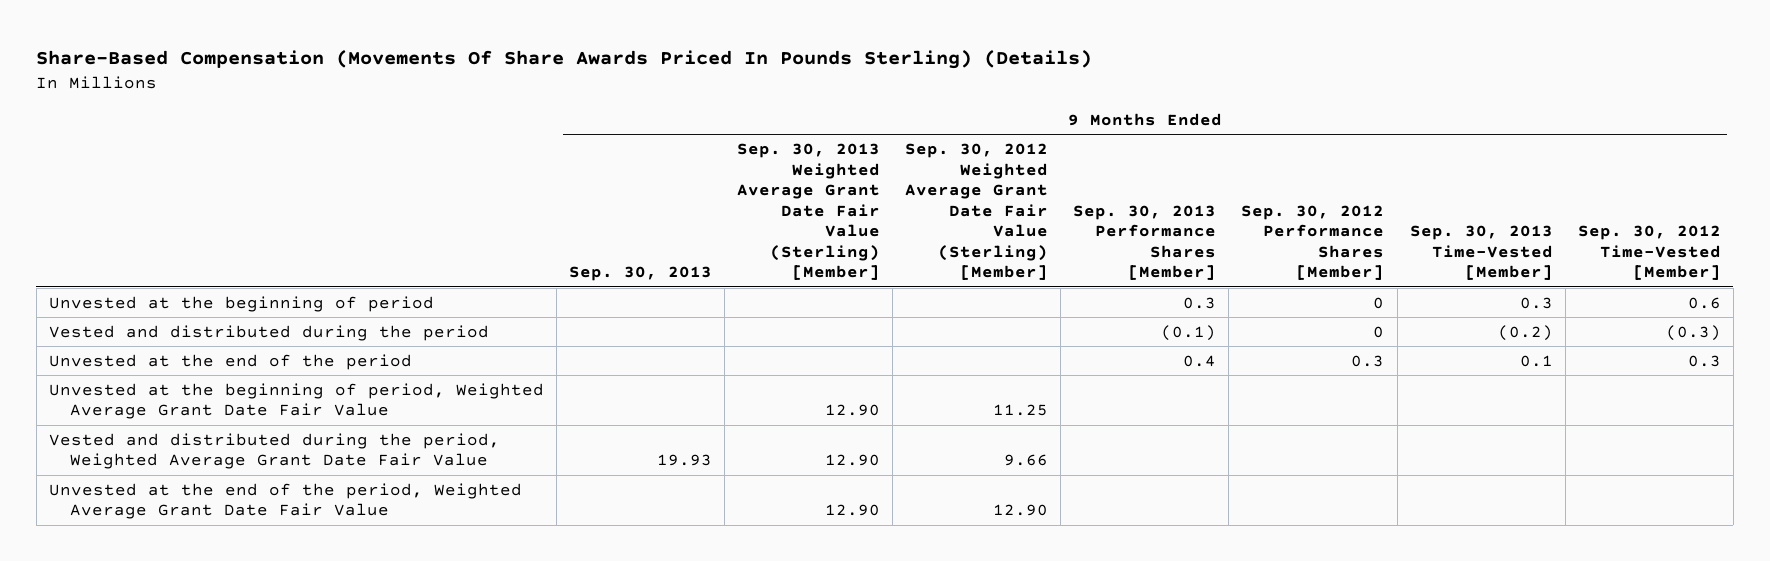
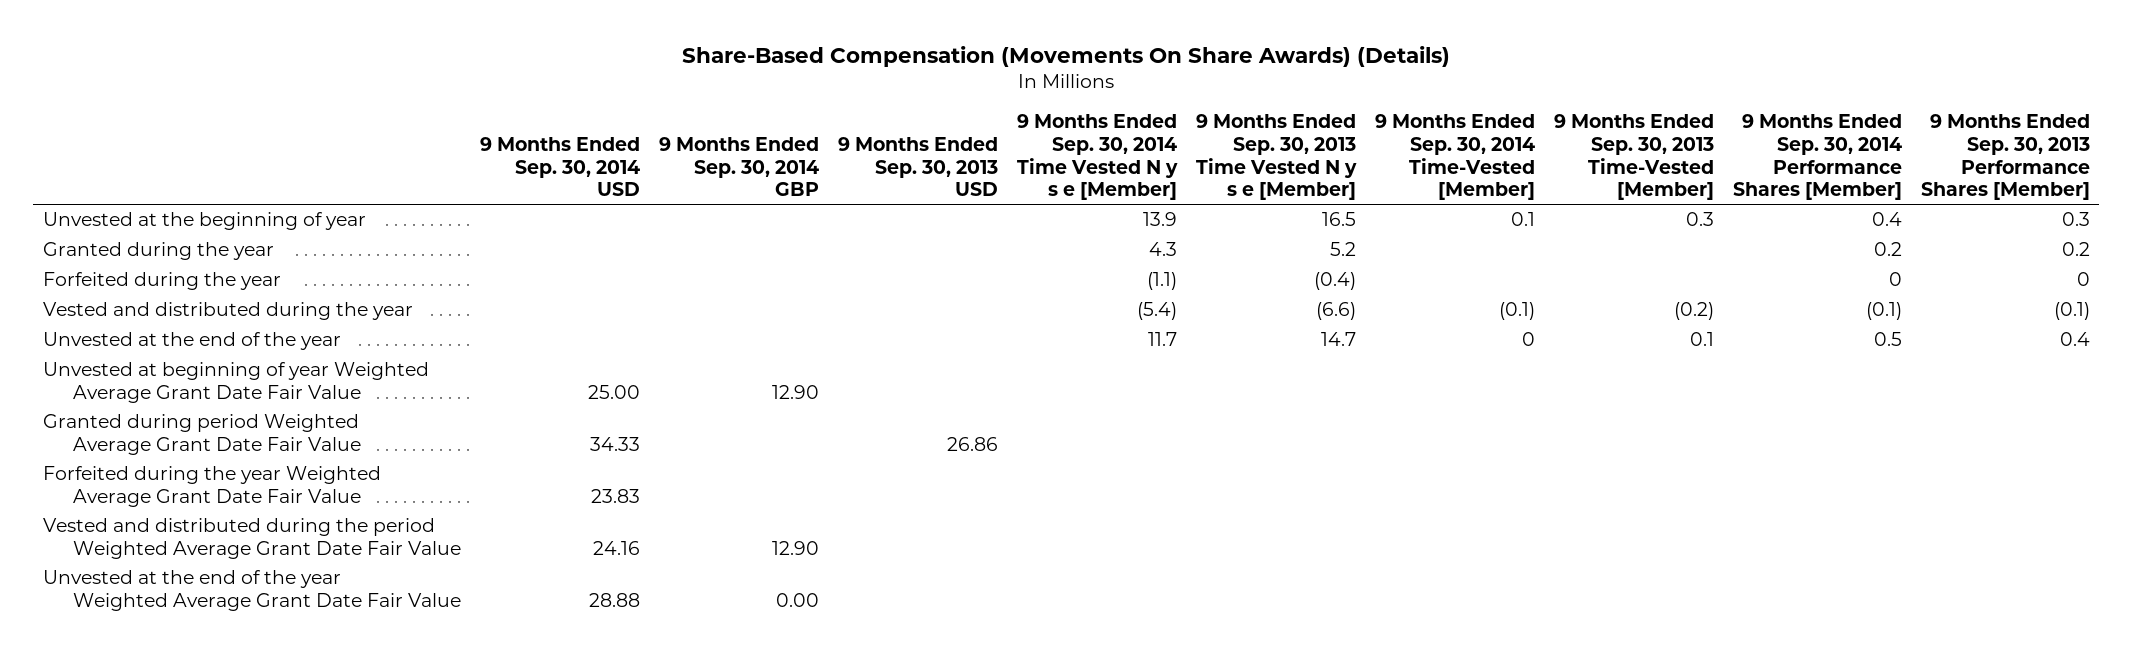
- Share-Based Compensation (Movements Of Share Awards Priced In Pounds Sterling) (Details)
+ Share-Based Compensation (Movements On Share Awards) (Details)
- | 9 Months Ended Sep. 30, 2013 | 9 Months Ended Sep. 30, 2013 Weighted Average Grant Date Fair Value (Sterling) [Member] | 9 Months Ended Sep. 30, 2012 Weighted Average Grant Date Fair Value (Sterling) [Member] | 9 Months Ended Sep. 30, 2013 Performance Shares [Member] | 9 Months Ended Sep. 30, 2012 Performance Shares [Member] | 9 Months Ended Sep. 30, 2013 Time-Vested [Member] | 9 Months Ended Sep. 30, 2012 Time-Vested [Member]
+ | 9 Months Ended Sep. 30, 2014 USD | 9 Months Ended Sep. 30, 2014 GBP | 9 Months Ended Sep. 30, 2013 USD | 9 Months Ended Sep. 30, 2014 Time Vested N y s e [Member] | 9 Months Ended Sep. 30, 2013 Time Vested N y s e [Member] | 9 Months Ended Sep. 30, 2014 Time-Vested [Member] | 9 Months Ended Sep. 30, 2013 Time-Vested [Member] | 9 Months Ended Sep. 30, 2014 Performance Shares [Member] | 9 Months Ended Sep. 30, 2013 Performance Shares [Member]
- Unvested at the beginning of period | | | | 0.3 | 0 | 0.3 | 0.6
- Vested and distributed during the period | | | | (0.1) | 0 | (0.2) | (0.3)
- Unvested at the end of the period | | | | 0.4 | 0.3 | 0.1 | 0.3
- Unvested at the beginning of period, Weighted Average Grant Date Fair Value | | 12.90 | 11.25 | | | |
- Vested and distributed during the period, Weighted Average Grant Date Fair Value | 19.93 | 12.90 | 9.66 | | | |
- Unvested at the end of the period, Weighted Average Grant Date Fair Value | | 12.90 | 12.90 | | | |
+ Unvested at the beginning of year | | | | 13.9 | 16.5 | 0.1 | 0.3 | 0.4 | 0.3
+ Granted during the year | | | | 4.3 | 5.2 | | | 0.2 | 0.2
+ Forfeited during the year | | | | (1.1) | (0.4) | | | 0 | 0
+ Vested and distributed during the year | | | | (5.4) | (6.6) | (0.1) | (0.2) | (0.1) | (0.1)
+ Unvested at the end of the year | | | | 11.7 | 14.7 | 0 | 0.1 | 0.5 | 0.4
+ Unvested at beginning of year Weighted Average Grant Date Fair Value | 25.00 | 12.90 | | | | | | |
+ Granted during period Weighted Average Grant Date Fair Value | 34.33 | | 26.86 | | | | | |
+ Forfeited during the year Weighted Average Grant Date Fair Value | 23.83 | | | | | | | |
+ Vested and distributed during the period Weighted Average Grant Date Fair Value | 24.16 | 12.90 | | | | | | |
+ Unvested at the end of the year Weighted Average Grant Date Fair Value | 28.88 | 0.00 | | | | | | |

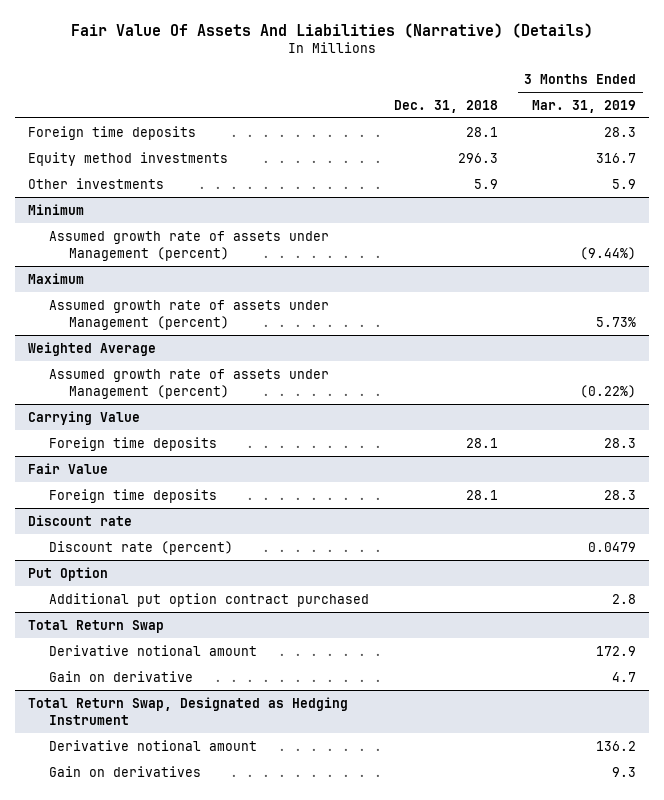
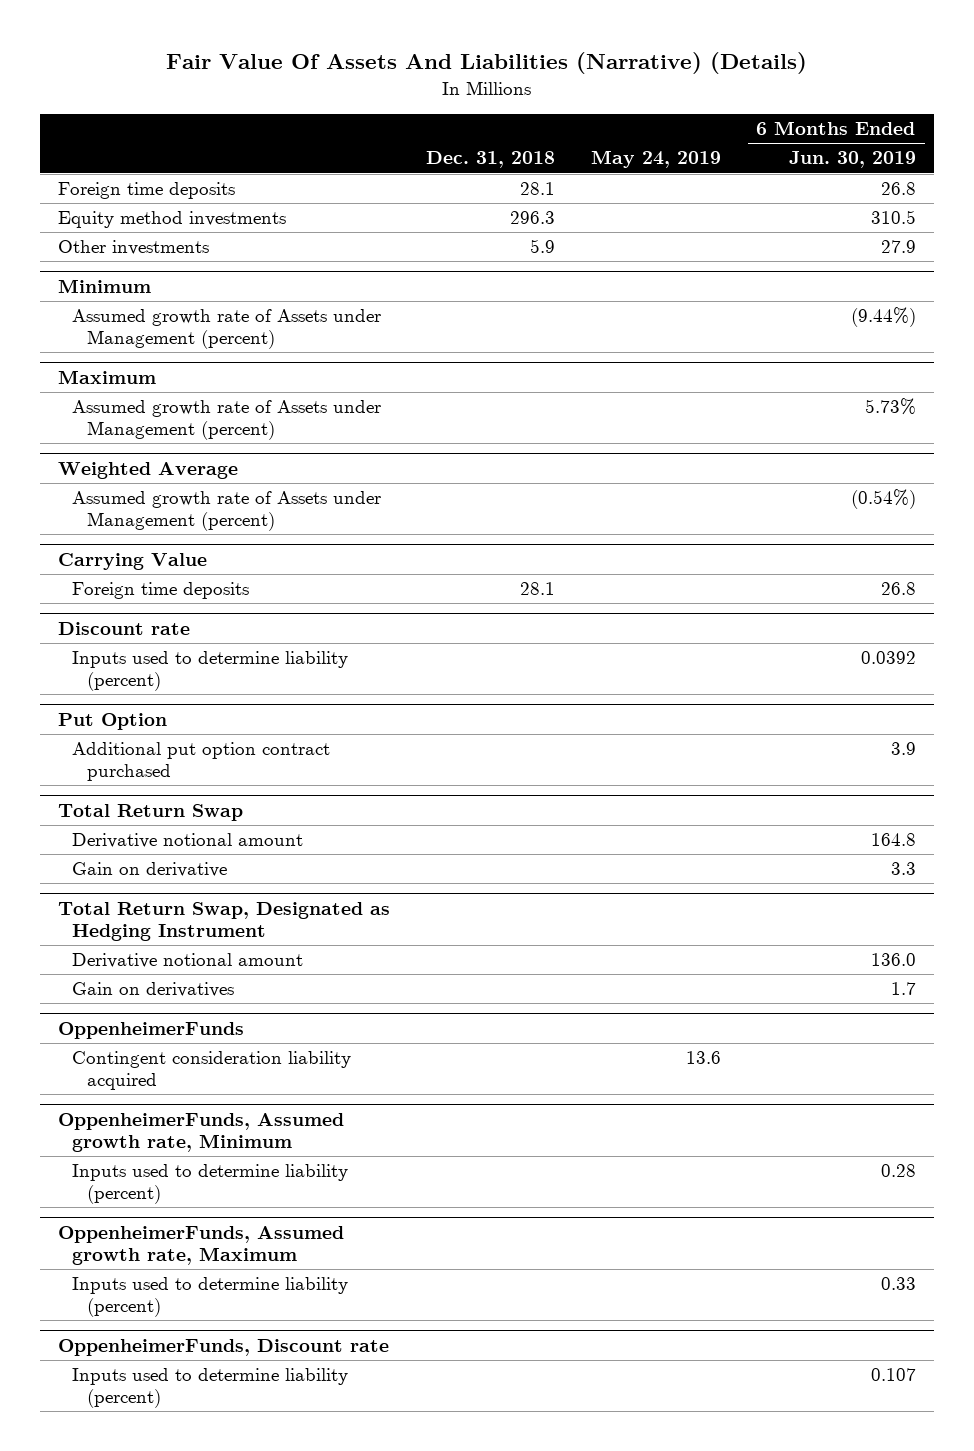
- | Dec. 31, 2018 | 3 Months Ended Mar. 31, 2019
+ | Dec. 31, 2018 | May 24, 2019 | 6 Months Ended Jun. 30, 2019
@ Minimum
- Assumed growth rate of assets under Management (percent) | | (9.44%)
+ Assumed growth rate of Assets under Management (percent) | | | (9.44%)
@ Maximum
- Assumed growth rate of assets under Management (percent) | | 5.73%
+ Assumed growth rate of Assets under Management (percent) | | | 5.73%
@ Weighted Average
- Assumed growth rate of assets under Management (percent) | | (0.22%)
+ Assumed growth rate of Assets under Management (percent) | | | (0.54%)
- Fair Value
- Foreign time deposits | 28.1 | 28.3
@ Discount rate
- Discount rate (percent) | | 0.0479
+ Inputs used to determine liability (percent) | | | 0.0392
+ OppenheimerFunds
+ Contingent consideration liability acquired | | 13.6 |
+ OppenheimerFunds, Assumed growth rate, Minimum
+ Inputs used to determine liability (percent) | | | 0.28
+ OppenheimerFunds, Assumed growth rate, Maximum
+ Inputs used to determine liability (percent) | | | 0.33
+ OppenheimerFunds, Discount rate
+ Inputs used to determine liability (percent) | | | 0.107

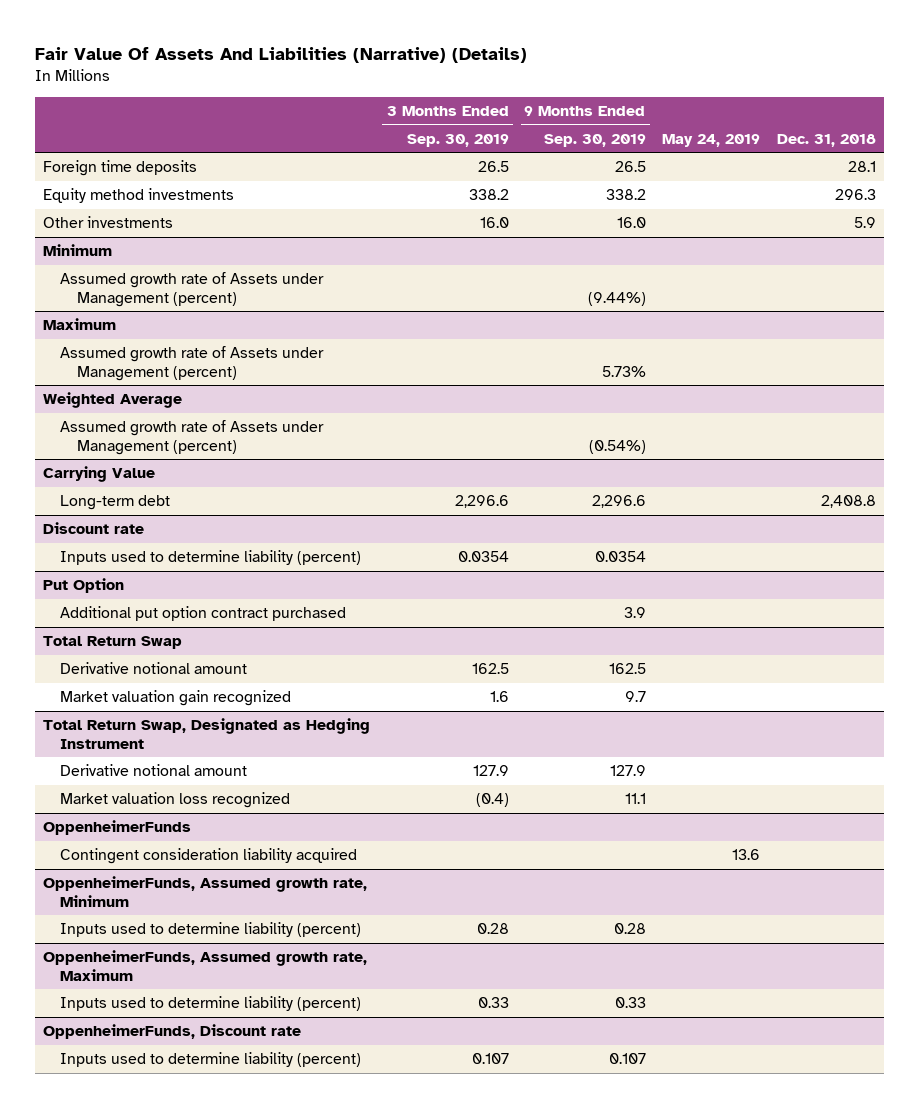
- | Dec. 31, 2018 | May 24, 2019 | 6 Months Ended Jun. 30, 2019
+ | 3 Months Ended Sep. 30, 2019 | 9 Months Ended Sep. 30, 2019 | May 24, 2019 | Dec. 31, 2018
@ Carrying Value
- Foreign time deposits | 28.1 | | 26.8
+ Long-term debt | 2,296.6 | 2,296.6 | | 2,408.8
@ Total Return Swap
- Gain on derivative | | | 3.3
+ Market valuation gain recognized | 1.6 | 9.7 | |
@ Total Return Swap, Designated as Hedging Instrument
- Gain on derivatives | | | 1.7
+ Market valuation loss recognized | (0.4) | 11.1 | |

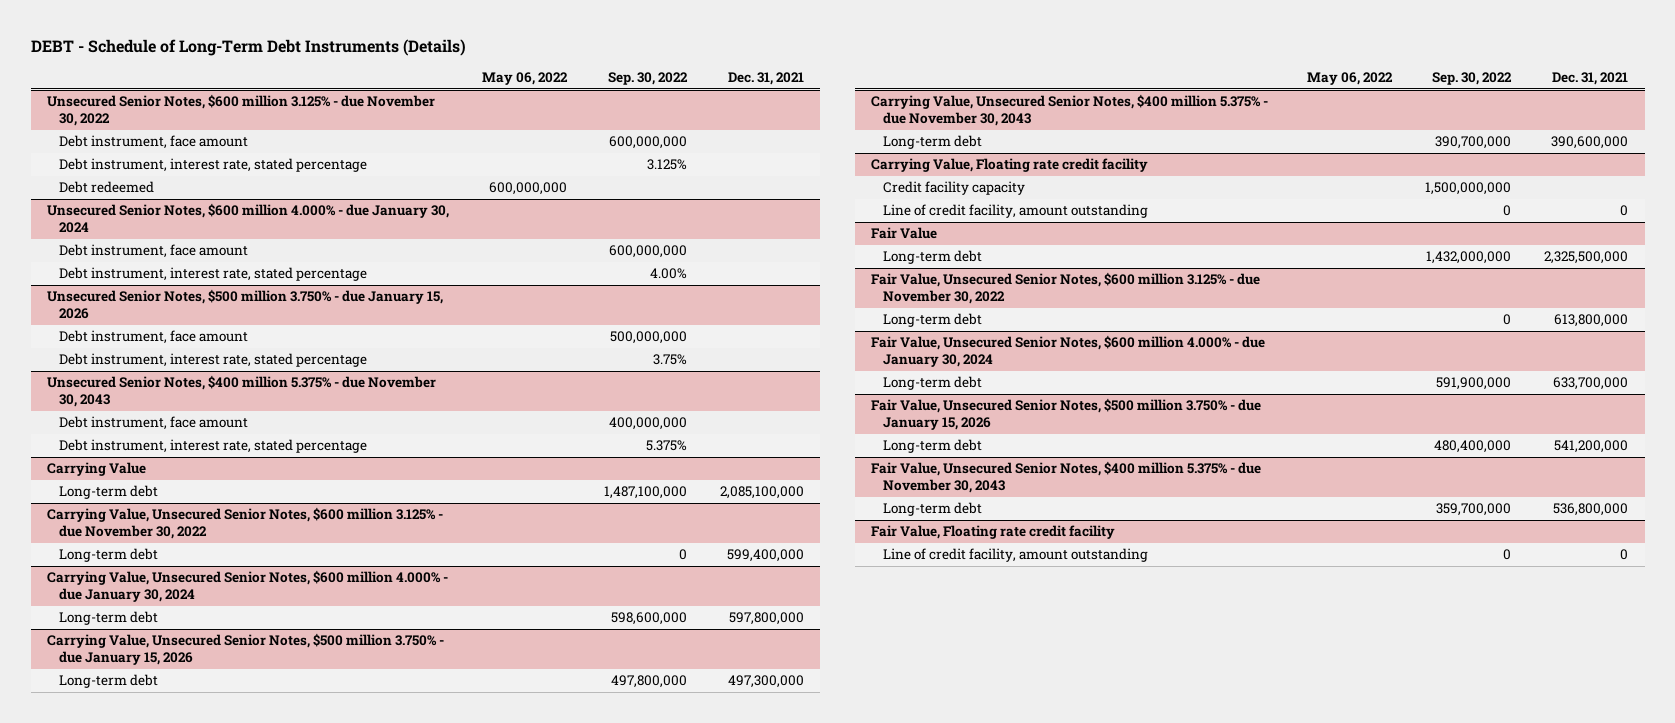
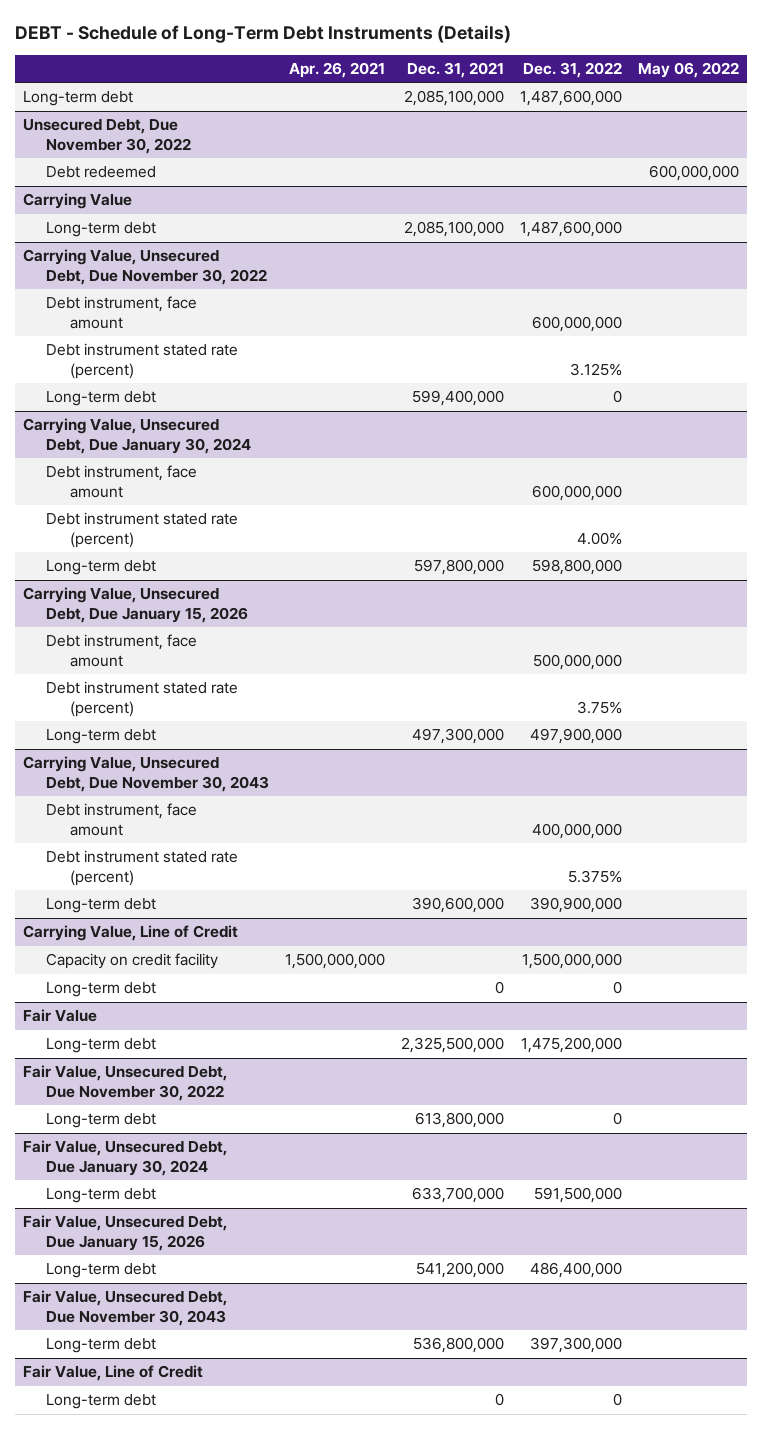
- | May 06, 2022 | Sep. 30, 2022 | Dec. 31, 2021
+ | Apr. 26, 2021 | Dec. 31, 2021 | Dec. 31, 2022 | May 06, 2022
- Unsecured Senior Notes, $600 million 3.125% - due November 30, 2022
- Debt instrument, face amount | | 600,000,000 |
- Debt instrument, interest rate, stated percentage | | 3.125% |
+ Long-term debt | | 2,085,100,000 | 1,487,600,000 |
+ Unsecured Debt, Due November 30, 2022
- Unsecured Senior Notes, $600 million 4.000% - due January 30, 2024
- Debt instrument, face amount | | 600,000,000 |
- Debt instrument, interest rate, stated percentage | | 4.00% |
- Unsecured Senior Notes, $500 million 3.750% - due January 15, 2026
- Debt instrument, face amount | | 500,000,000 |
- Debt instrument, interest rate, stated percentage | | 3.75% |
- Unsecured Senior Notes, $400 million 5.375% - due November 30, 2043
- Debt instrument, face amount | | 400,000,000 |
- Debt instrument, interest rate, stated percentage | | 5.375% |
- Carrying Value, Unsecured Senior Notes, $600 million 3.125% - due November 30, 2022
+ Carrying Value, Unsecured Debt, Due November 30, 2022
+ Debt instrument, face amount | | | 600,000,000 |
+ Debt instrument stated rate (percent) | | | 3.125% |
- Carrying Value, Unsecured Senior Notes, $600 million 4.000% - due January 30, 2024
+ Carrying Value, Unsecured Debt, Due January 30, 2024
+ Debt instrument, face amount | | | 600,000,000 |
+ Debt instrument stated rate (percent) | | | 4.00% |
- Carrying Value, Unsecured Senior Notes, $500 million 3.750% - due January 15, 2026
+ Carrying Value, Unsecured Debt, Due January 15, 2026
+ Debt instrument, face amount | | | 500,000,000 |
+ Debt instrument stated rate (percent) | | | 3.75% |
- Carrying Value, Unsecured Senior Notes, $400 million 5.375% - due November 30, 2043
+ Carrying Value, Unsecured Debt, Due November 30, 2043
+ Debt instrument, face amount | | | 400,000,000 |
+ Debt instrument stated rate (percent) | | | 5.375% |
- Carrying Value, Floating rate credit facility
- Credit facility capacity | | 1,500,000,000 |
- Line of credit facility, amount outstanding | | 0 | 0
+ Carrying Value, Line of Credit
+ Capacity on credit facility | 1,500,000,000 | | 1,500,000,000 |
+ Long-term debt | | 0 | 0 |
- Fair Value, Unsecured Senior Notes, $600 million 3.125% - due November 30, 2022
+ Fair Value, Unsecured Debt, Due November 30, 2022
- Fair Value, Unsecured Senior Notes, $600 million 4.000% - due January 30, 2024
+ Fair Value, Unsecured Debt, Due January 30, 2024
- Fair Value, Unsecured Senior Notes, $500 million 3.750% - due January 15, 2026
+ Fair Value, Unsecured Debt, Due January 15, 2026
- Fair Value, Unsecured Senior Notes, $400 million 5.375% - due November 30, 2043
+ Fair Value, Unsecured Debt, Due November 30, 2043
- Fair Value, Floating rate credit facility
- Line of credit facility, amount outstanding | | 0 | 0
+ Fair Value, Line of Credit
+ Long-term debt | | 0 | 0 |

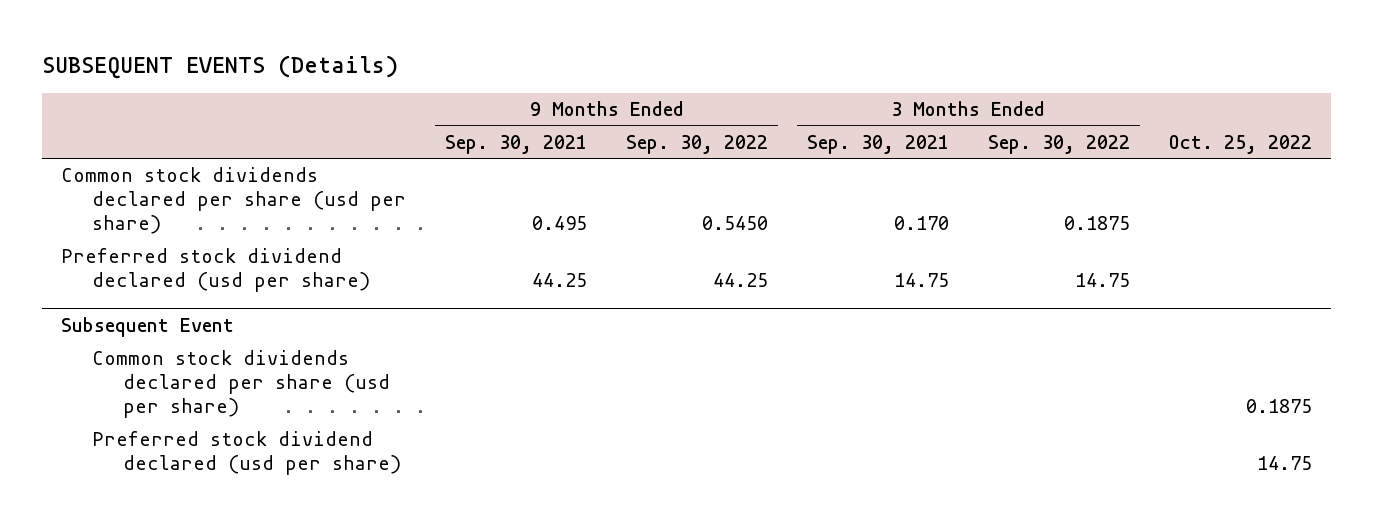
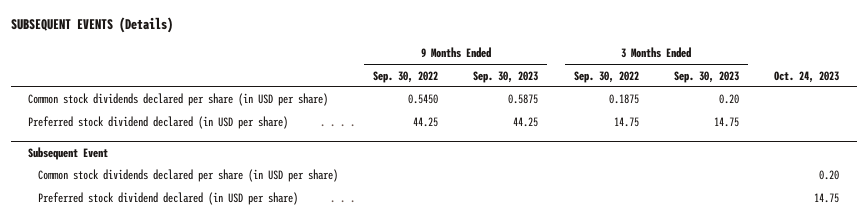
- | 9 Months Ended Sep. 30, 2021 | 9 Months Ended Sep. 30, 2022 | 3 Months Ended Sep. 30, 2021 | 3 Months Ended Sep. 30, 2022 | Oct. 25, 2022
+ | 9 Months Ended Sep. 30, 2022 | 9 Months Ended Sep. 30, 2023 | 3 Months Ended Sep. 30, 2022 | 3 Months Ended Sep. 30, 2023 | Oct. 24, 2023
- Common stock dividends declared per share (usd per share) | 0.495 | 0.5450 | 0.170 | 0.1875 |
- Preferred stock dividend declared (usd per share) | 44.25 | 44.25 | 14.75 | 14.75 |
+ Common stock dividends declared per share (in USD per share) | 0.5450 | 0.5875 | 0.1875 | 0.20 |
+ Preferred stock dividend declared (in USD per share) | 44.25 | 44.25 | 14.75 | 14.75 |
@ Subsequent Event
- Common stock dividends declared per share (usd per share) | | | | | 0.1875
- Preferred stock dividend declared (usd per share) | | | | | 14.75
+ Common stock dividends declared per share (in USD per share) | | | | | 0.20
+ Preferred stock dividend declared (in USD per share) | | | | | 14.75

